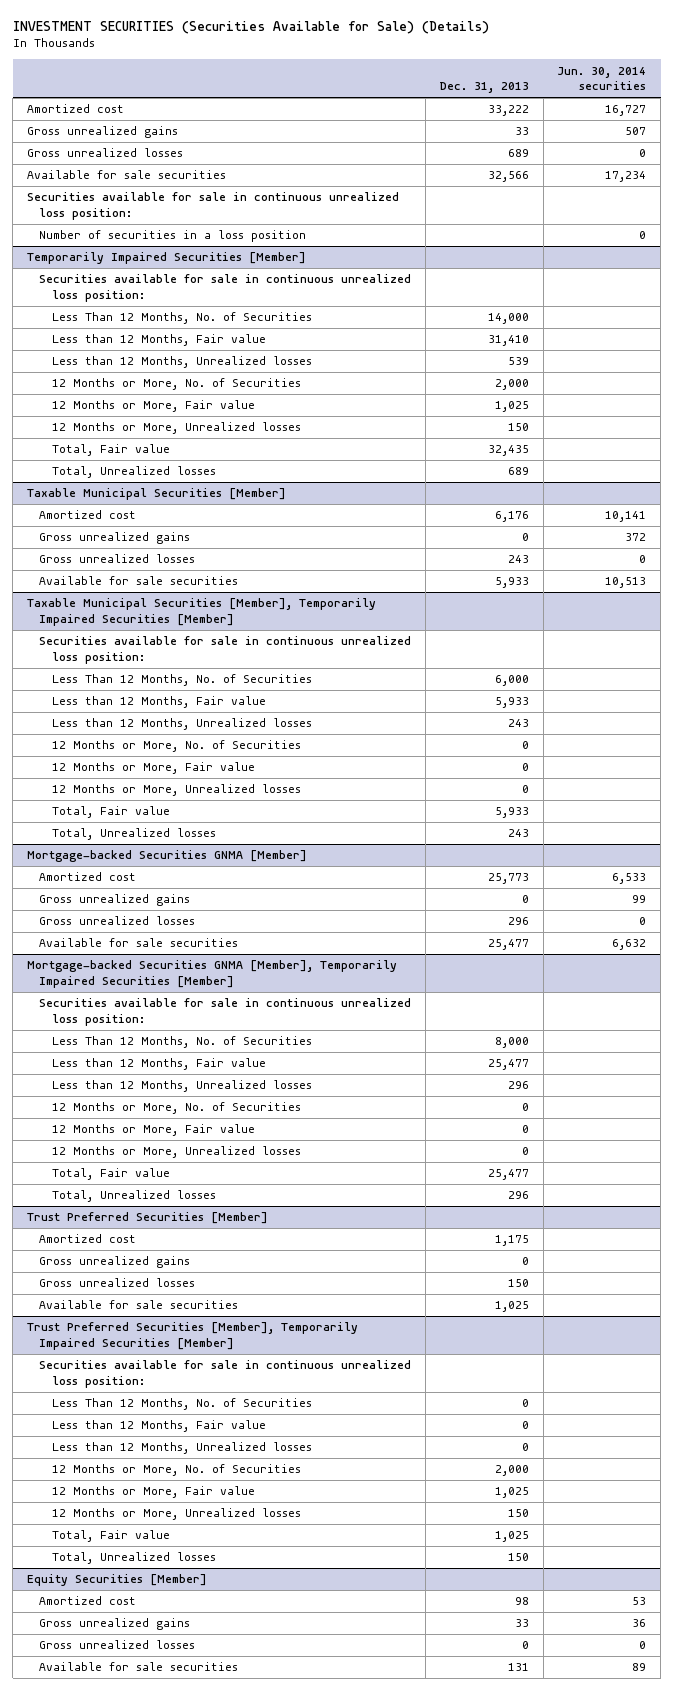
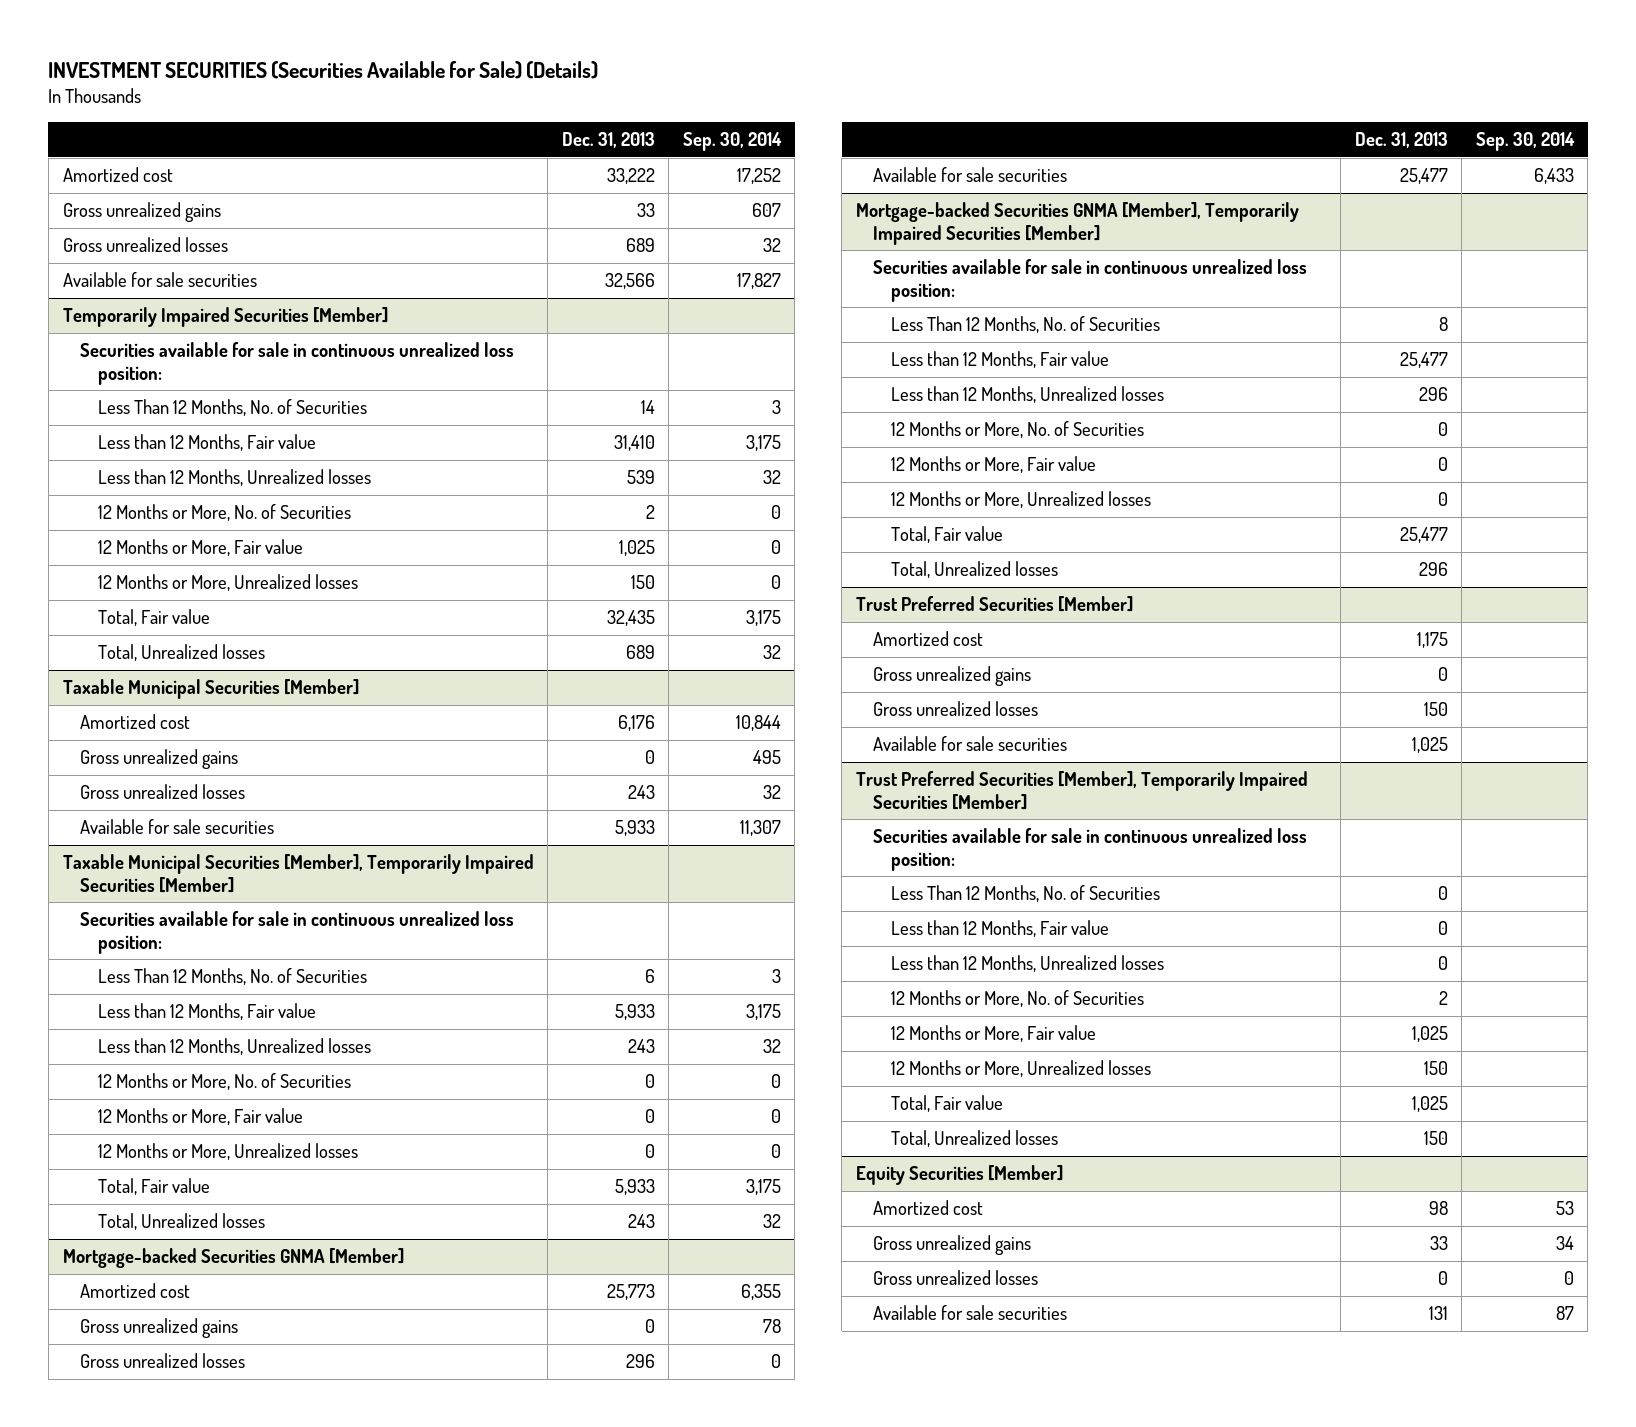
- | Dec. 31, 2013 | Jun. 30, 2014 securities
+ | Dec. 31, 2013 | Sep. 30, 2014
- Securities available for sale in continuous unrealized loss position:
- Number of securities in a loss position | | 0
@ Temporarily Impaired Securities [Member]
- Less Than 12 Months, No. of Securities | 14,000 |
+ Less Than 12 Months, No. of Securities | 14 | 3
- 12 Months or More, No. of Securities | 2,000 |
+ 12 Months or More, No. of Securities | 2 | 0
@ Taxable Municipal Securities [Member], Temporarily Impaired Securities [Member]
- Less Than 12 Months, No. of Securities | 6,000 |
+ Less Than 12 Months, No. of Securities | 6 | 3
@ Mortgage-backed Securities GNMA [Member], Temporarily Impaired Securities [Member]
- Less Than 12 Months, No. of Securities | 8,000 |
+ Less Than 12 Months, No. of Securities | 8 |
@ Trust Preferred Securities [Member], Temporarily Impaired Securities [Member]
- 12 Months or More, No. of Securities | 2,000 |
+ 12 Months or More, No. of Securities | 2 |

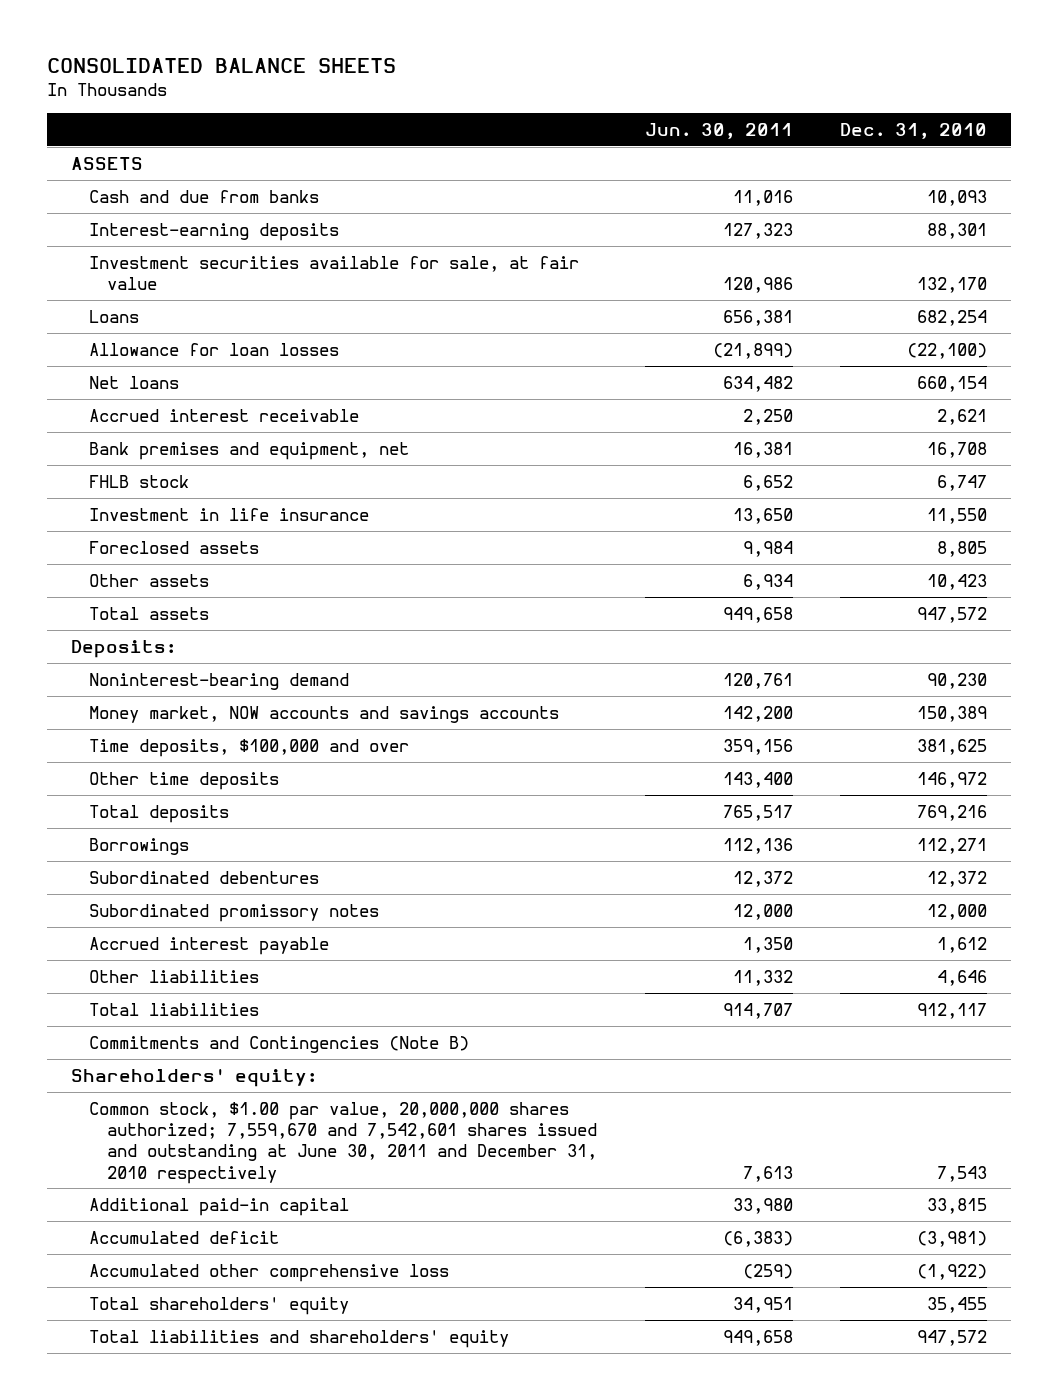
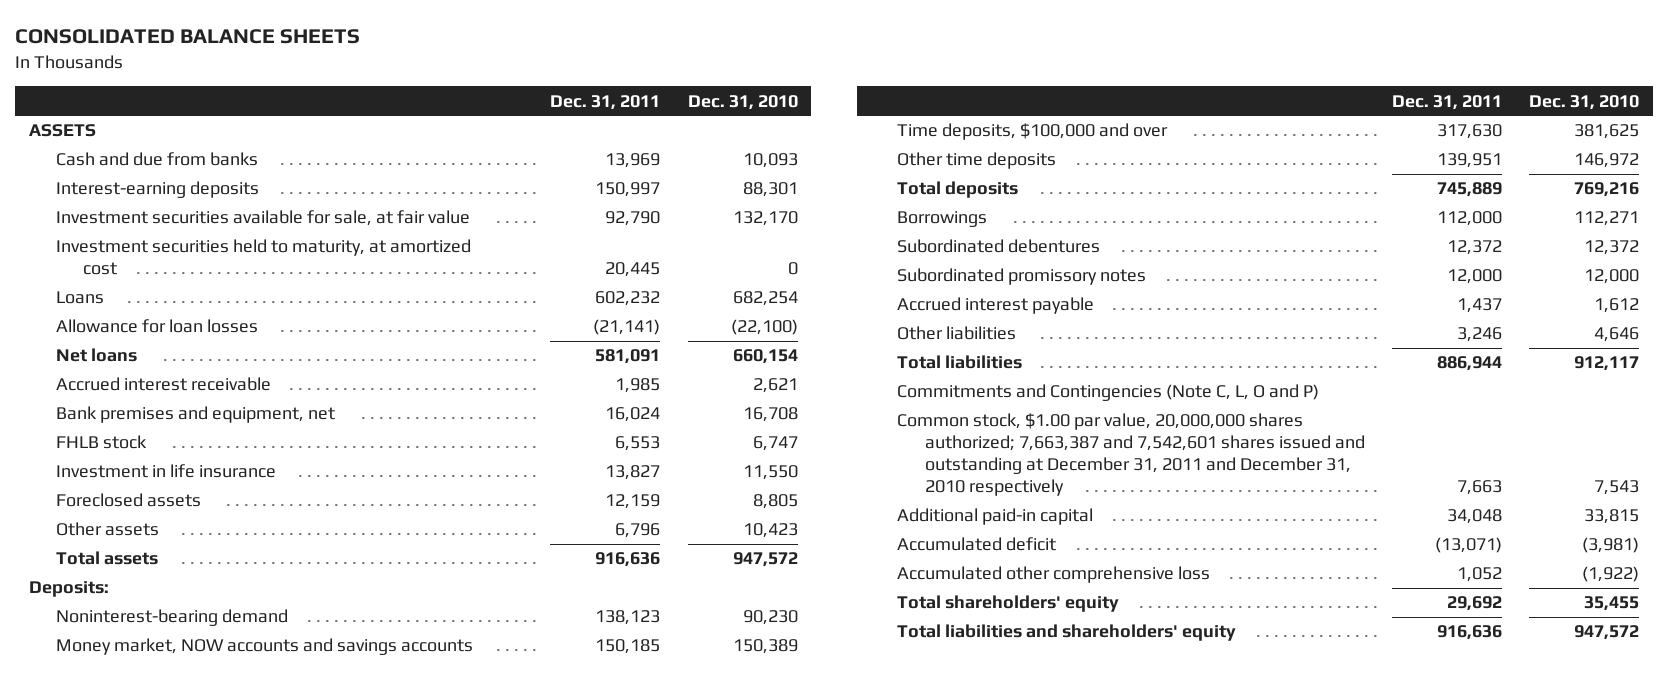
- | Jun. 30, 2011 | Dec. 31, 2010
+ | Dec. 31, 2011 | Dec. 31, 2010
+ Investment securities held to maturity, at amortized cost | 20,445 | 0
- Commitments and Contingencies (Note B)
- Shareholders' equity:
- Common stock, $1.00 par value, 20,000,000 shares authorized; 7,559,670 and 7,542,601 shares issued and outstanding at June 30, 2011 and December 31, 2010 respectively | 7,613 | 7,543
+ Commitments and Contingencies (Note C, L, O and P)
+ Common stock, $1.00 par value, 20,000,000 shares authorized; 7,663,387 and 7,542,601 shares issued and outstanding at December 31, 2011 and December 31, 2010 respectively | 7,663 | 7,543

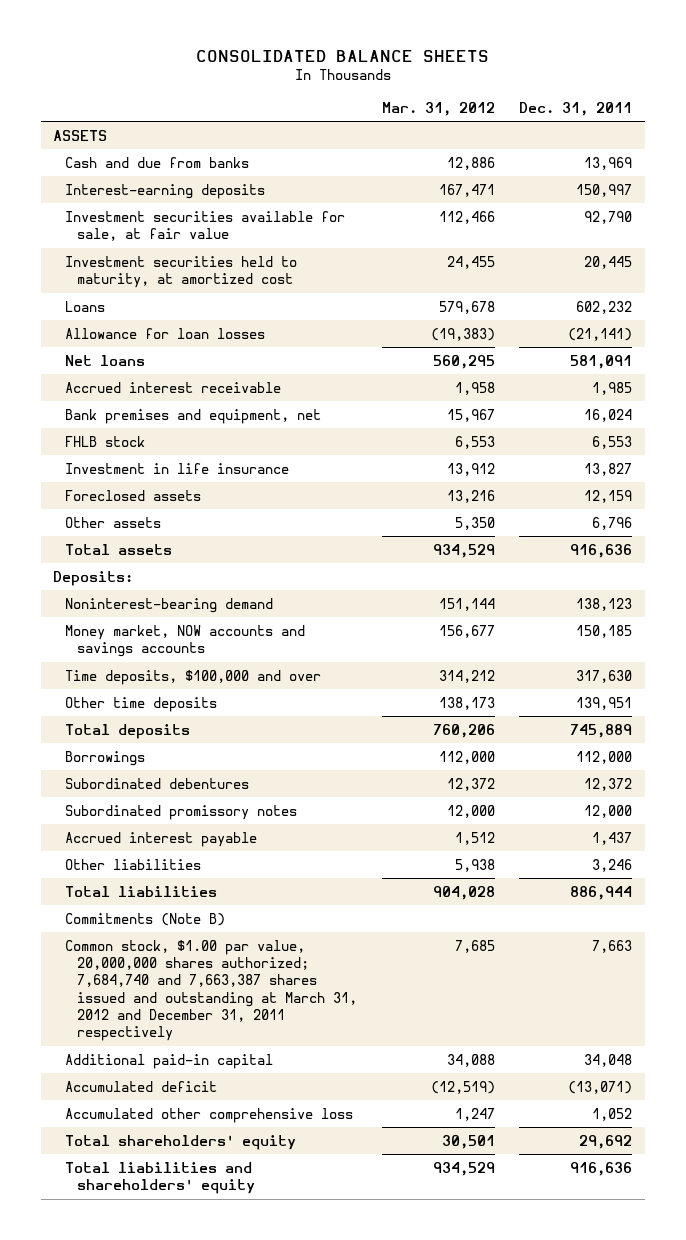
- | Dec. 31, 2011 | Dec. 31, 2010
+ | Mar. 31, 2012 | Dec. 31, 2011
- Commitments and Contingencies (Note C, L, O and P)
- Common stock, $1.00 par value, 20,000,000 shares authorized; 7,663,387 and 7,542,601 shares issued and outstanding at December 31, 2011 and December 31, 2010 respectively | 7,663 | 7,543
+ Commitments (Note B)
+ Common stock, $1.00 par value, 20,000,000 shares authorized; 7,684,740 and 7,663,387 shares issued and outstanding at March 31, 2012 and December 31, 2011 respectively | 7,685 | 7,663

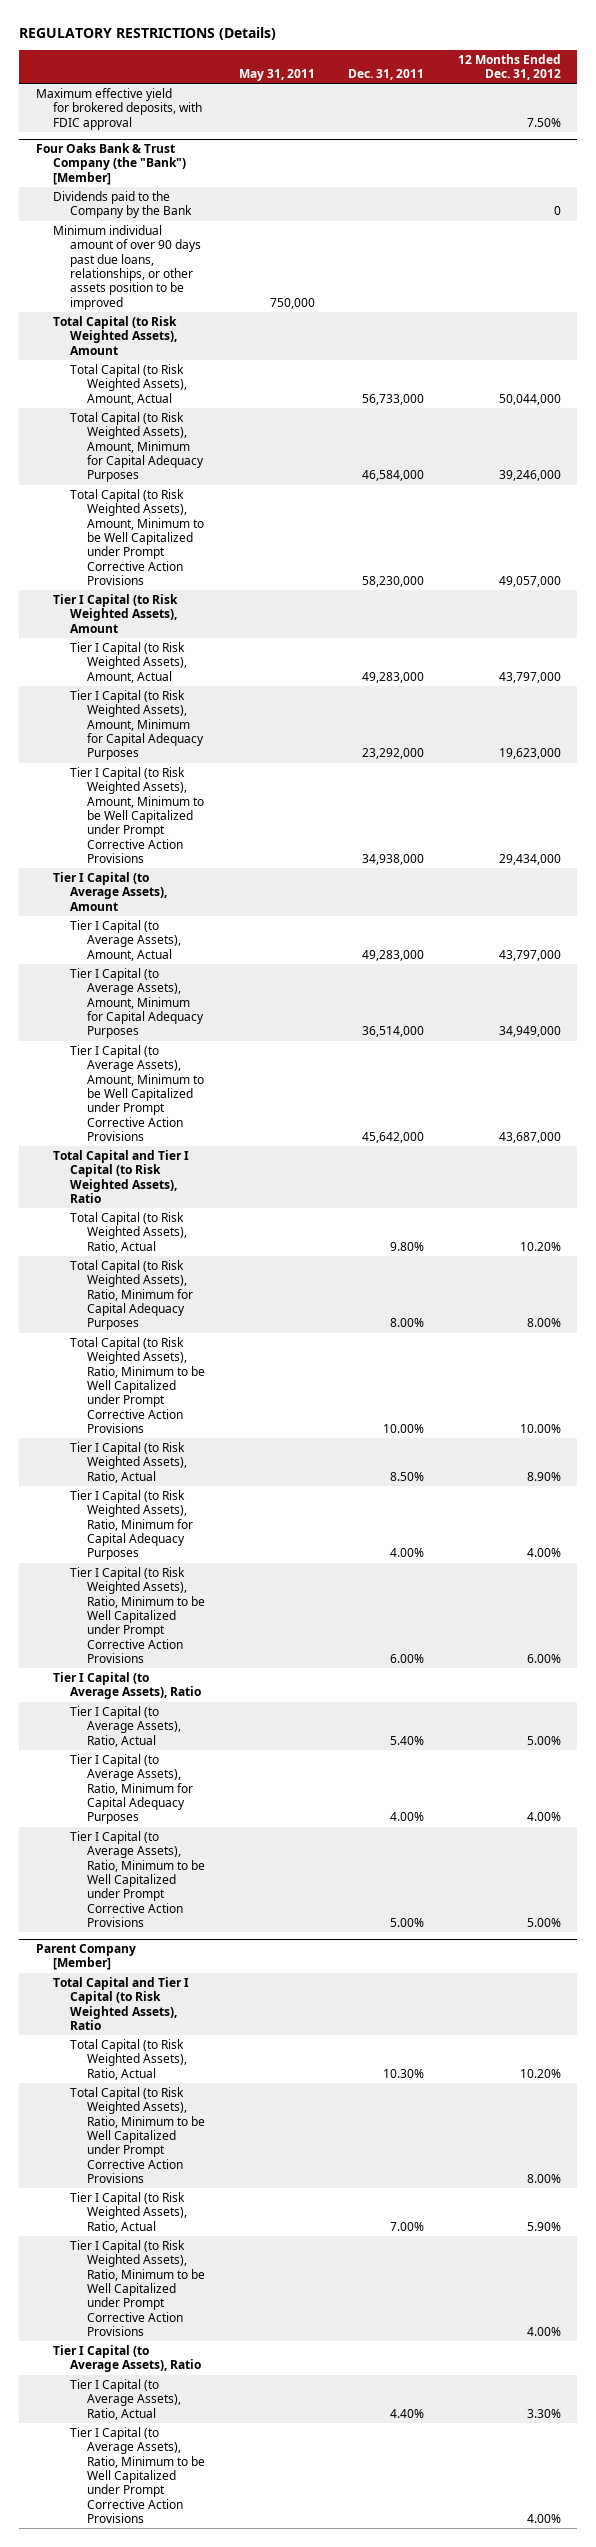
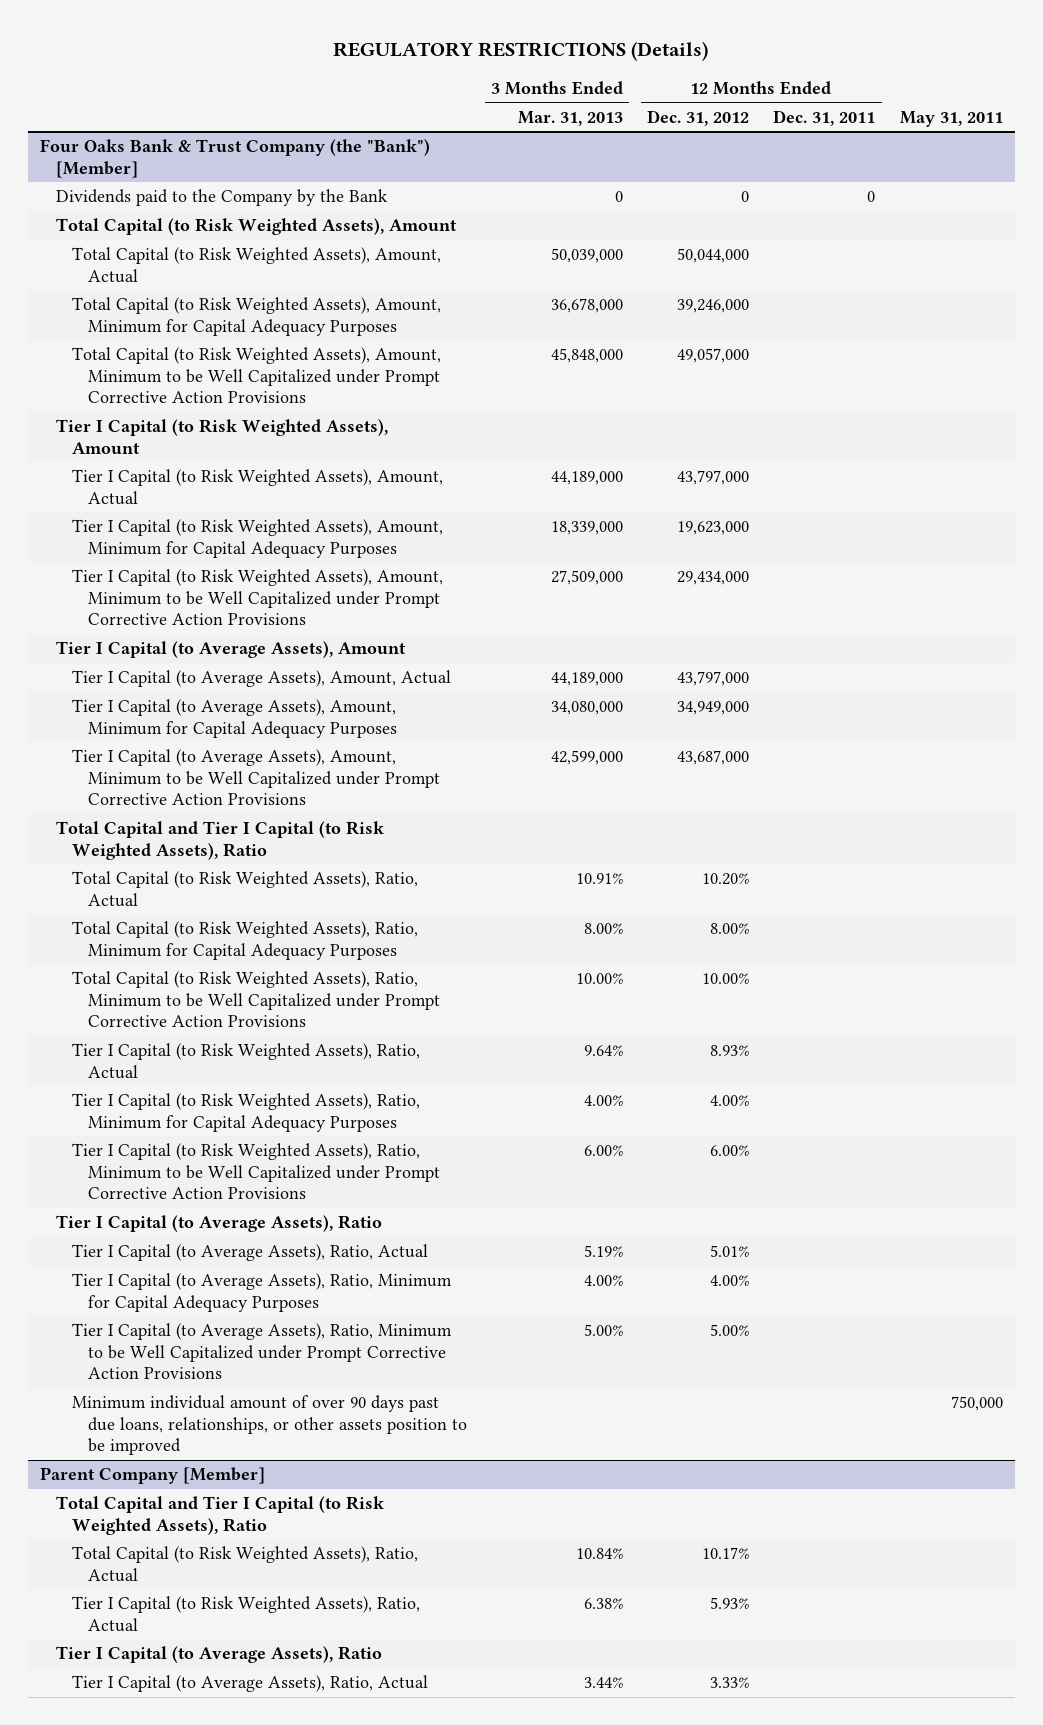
- | May 31, 2011 | Dec. 31, 2011 | 12 Months Ended Dec. 31, 2012
+ | 3 Months Ended Mar. 31, 2013 | 12 Months Ended Dec. 31, 2012 | 12 Months Ended Dec. 31, 2011 | May 31, 2011
- Maximum effective yield for brokered deposits, with FDIC approval | | | 7.50%
@ Four Oaks Bank & Trust Company (the "Bank") [Member]
- Tier I Capital (to Risk Weighted Assets), Ratio, Actual | | 8.50% | 8.90%
+ Tier I Capital (to Risk Weighted Assets), Ratio, Actual | 9.64% | 8.93% | |
- Tier I Capital (to Average Assets), Ratio, Actual | | 5.40% | 5.00%
+ Tier I Capital (to Average Assets), Ratio, Actual | 5.19% | 5.01% | |
moved down: Minimum individual amount of over 90 days past due loans, relationships, or other assets position to be improved | | | | 750,000
@ Parent Company [Member]
- Total Capital (to Risk Weighted Assets), Ratio, Actual | | 10.30% | 10.20%
- Total Capital (to Risk Weighted Assets), Ratio, Minimum to be Well Capitalized under Prompt Corrective Action Provisions | | | 8.00%
- Tier I Capital (to Risk Weighted Assets), Ratio, Actual | | 7.00% | 5.90%
- Tier I Capital (to Risk Weighted Assets), Ratio, Minimum to be Well Capitalized under Prompt Corrective Action Provisions | | | 4.00%
+ Total Capital (to Risk Weighted Assets), Ratio, Actual | 10.84% | 10.17% | |
+ Tier I Capital (to Risk Weighted Assets), Ratio, Actual | 6.38% | 5.93% | |
- Tier I Capital (to Average Assets), Ratio, Actual | | 4.40% | 3.30%
- Tier I Capital (to Average Assets), Ratio, Minimum to be Well Capitalized under Prompt Corrective Action Provisions | | | 4.00%
+ Tier I Capital (to Average Assets), Ratio, Actual | 3.44% | 3.33% | |

